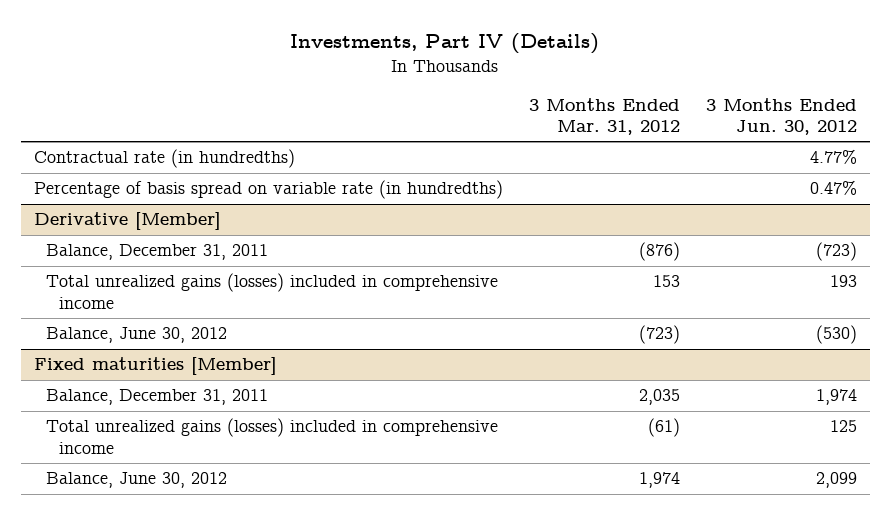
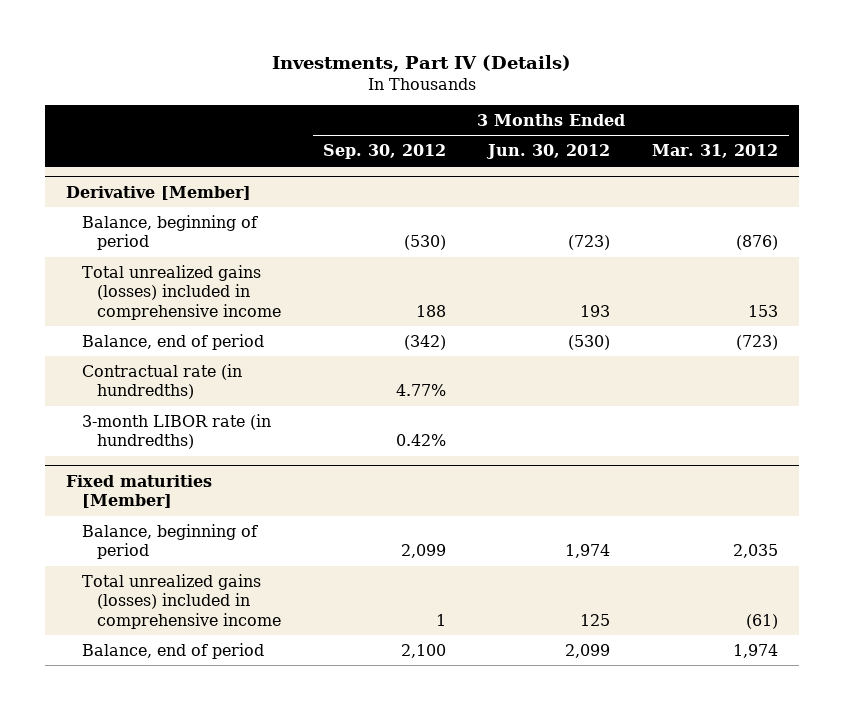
- | 3 Months Ended Mar. 31, 2012 | 3 Months Ended Jun. 30, 2012
+ | 3 Months Ended Sep. 30, 2012 | 3 Months Ended Jun. 30, 2012 | 3 Months Ended Mar. 31, 2012
- Contractual rate (in hundredths) | | 4.77%
- Percentage of basis spread on variable rate (in hundredths) | | 0.47%
@ Derivative [Member]
- Balance, December 31, 2011 | (876) | (723)
+ Balance, beginning of period | (530) | (723) | (876)
- Balance, June 30, 2012 | (723) | (530)
+ Balance, end of period | (342) | (530) | (723)
+ Contractual rate (in hundredths) | 4.77% | |
+ 3-month LIBOR rate (in hundredths) | 0.42% | |
@ Fixed maturities [Member]
- Balance, December 31, 2011 | 2,035 | 1,974
+ Balance, beginning of period | 2,099 | 1,974 | 2,035
- Balance, June 30, 2012 | 1,974 | 2,099
+ Balance, end of period | 2,100 | 2,099 | 1,974

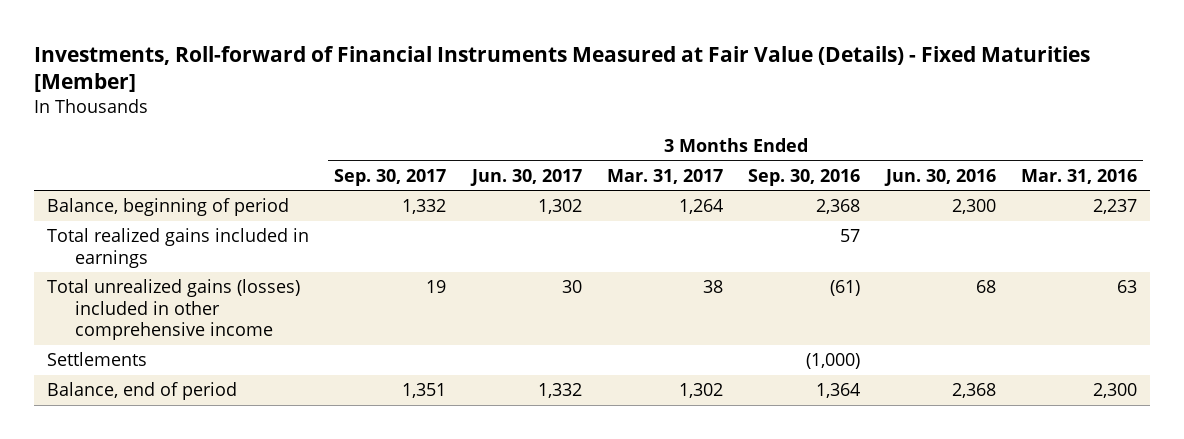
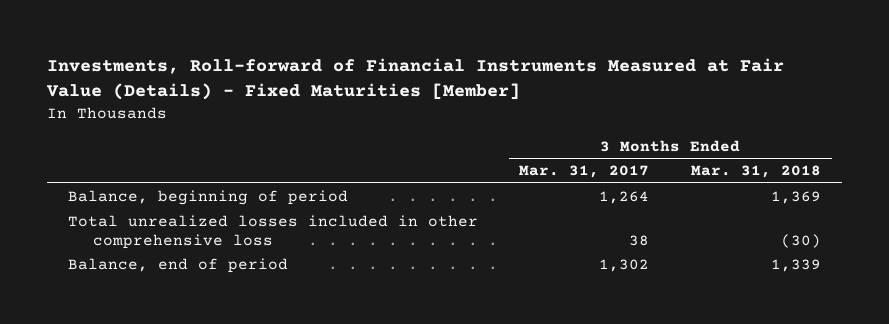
- | 3 Months Ended Sep. 30, 2017 | 3 Months Ended Jun. 30, 2017 | 3 Months Ended Mar. 31, 2017 | 3 Months Ended Sep. 30, 2016 | 3 Months Ended Jun. 30, 2016 | 3 Months Ended Mar. 31, 2016
+ | 3 Months Ended Mar. 31, 2017 | 3 Months Ended Mar. 31, 2018
- Total realized gains included in earnings | | | | 57 | |
- Total unrealized gains (losses) included in other comprehensive income | 19 | 30 | 38 | (61) | 68 | 63
- Settlements | | | | (1,000) | |
+ Total unrealized losses included in other comprehensive loss | 38 | (30)

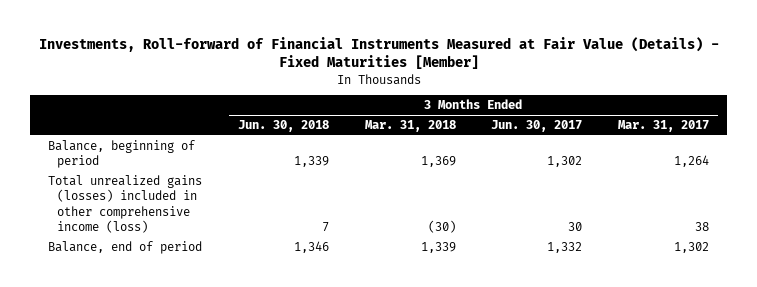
- | 3 Months Ended Mar. 31, 2017 | 3 Months Ended Mar. 31, 2018
+ | 3 Months Ended Jun. 30, 2018 | 3 Months Ended Mar. 31, 2018 | 3 Months Ended Jun. 30, 2017 | 3 Months Ended Mar. 31, 2017
- Total unrealized losses included in other comprehensive loss | 38 | (30)
+ Total unrealized gains (losses) included in other comprehensive income (loss) | 7 | (30) | 30 | 38

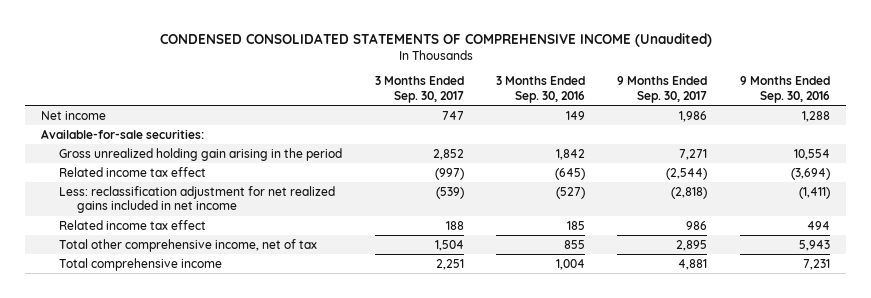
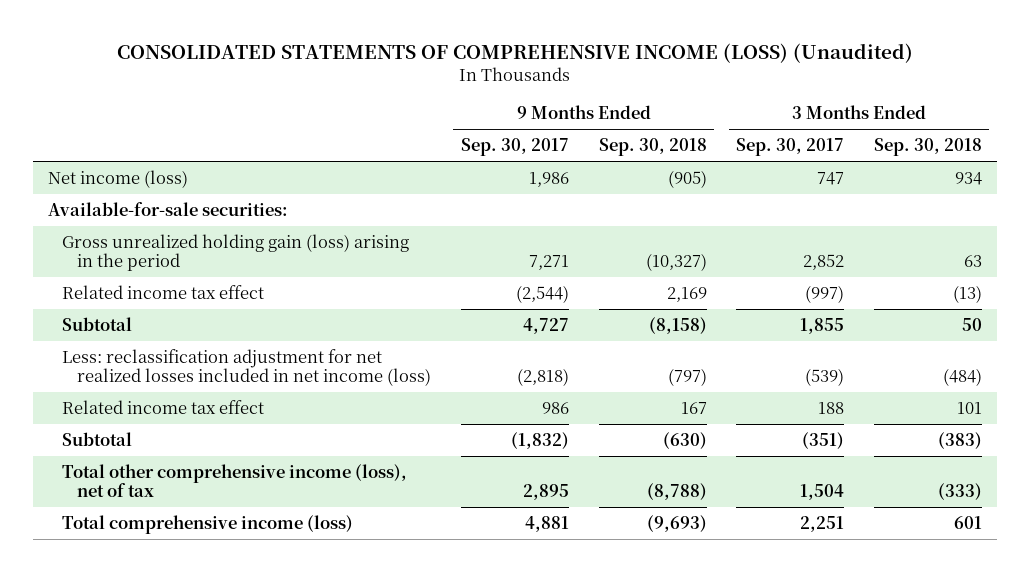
- CONDENSED CONSOLIDATED STATEMENTS OF COMPREHENSIVE INCOME (Unaudited)
+ CONSOLIDATED STATEMENTS OF COMPREHENSIVE INCOME (LOSS) (Unaudited)
- | 3 Months Ended Sep. 30, 2017 | 3 Months Ended Sep. 30, 2016 | 9 Months Ended Sep. 30, 2017 | 9 Months Ended Sep. 30, 2016
+ | 9 Months Ended Sep. 30, 2017 | 9 Months Ended Sep. 30, 2018 | 3 Months Ended Sep. 30, 2017 | 3 Months Ended Sep. 30, 2018
- Net income | 747 | 149 | 1,986 | 1,288
+ Net income (loss) | 1,986 | (905) | 747 | 934
- Gross unrealized holding gain arising in the period | 2,852 | 1,842 | 7,271 | 10,554
+ Gross unrealized holding gain (loss) arising in the period | 7,271 | (10,327) | 2,852 | 63
- Less: reclassification adjustment for net realized gains included in net income | (539) | (527) | (2,818) | (1,411)
+ Subtotal | 4,727 | (8,158) | 1,855 | 50
+ Less: reclassification adjustment for net realized losses included in net income (loss) | (2,818) | (797) | (539) | (484)
- Total other comprehensive income, net of tax | 1,504 | 855 | 2,895 | 5,943
- Total comprehensive income | 2,251 | 1,004 | 4,881 | 7,231
+ Subtotal | (1,832) | (630) | (351) | (383)
+ Total other comprehensive income (loss), net of tax | 2,895 | (8,788) | 1,504 | (333)
+ Total comprehensive income (loss) | 4,881 | (9,693) | 2,251 | 601

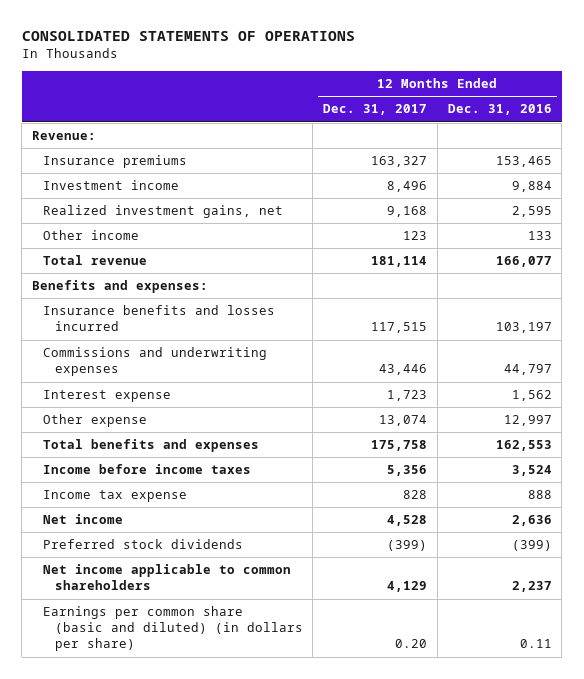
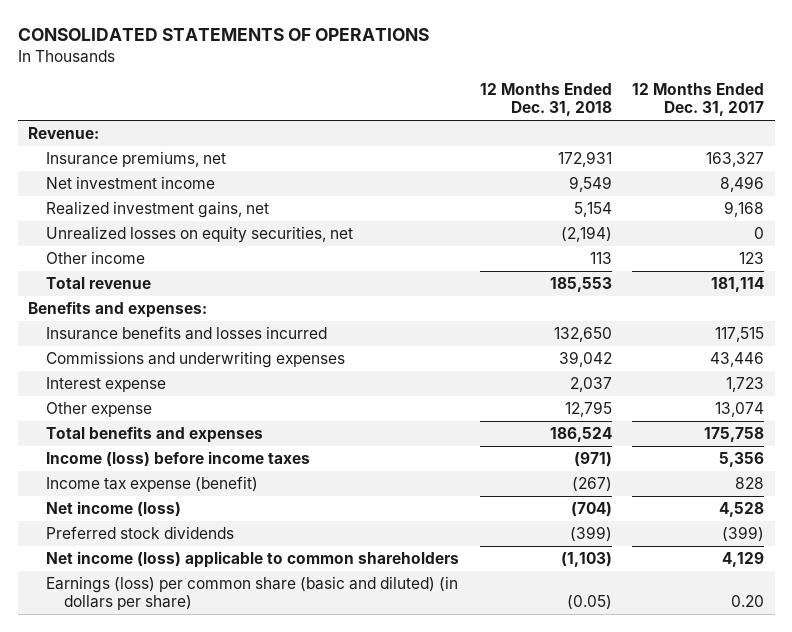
- | 12 Months Ended Dec. 31, 2017 | 12 Months Ended Dec. 31, 2016
+ | 12 Months Ended Dec. 31, 2018 | 12 Months Ended Dec. 31, 2017
- Insurance premiums | 163,327 | 153,465
- Investment income | 8,496 | 9,884
+ Insurance premiums, net | 172,931 | 163,327
+ Net investment income | 9,549 | 8,496
+ Unrealized losses on equity securities, net | (2,194) | 0
- Income before income taxes | 5,356 | 3,524
- Income tax expense | 828 | 888
- Net income | 4,528 | 2,636
+ Income (loss) before income taxes | (971) | 5,356
+ Income tax expense (benefit) | (267) | 828
+ Net income (loss) | (704) | 4,528
- Net income applicable to common shareholders | 4,129 | 2,237
- Earnings per common share (basic and diluted) (in dollars per share) | 0.20 | 0.11
+ Net income (loss) applicable to common shareholders | (1,103) | 4,129
+ Earnings (loss) per common share (basic and diluted) (in dollars per share) | (0.05) | 0.20

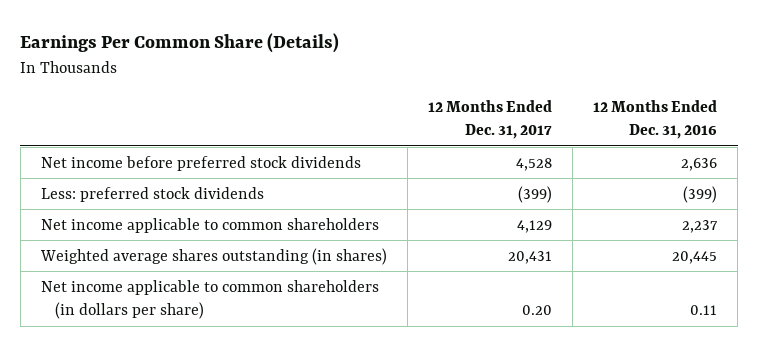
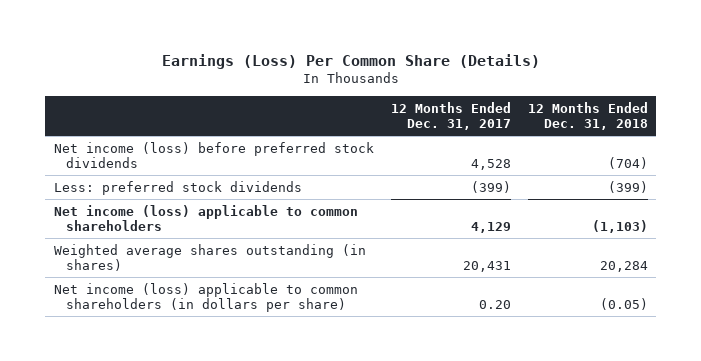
- Earnings Per Common Share (Details)
+ Earnings (Loss) Per Common Share (Details)
- | 12 Months Ended Dec. 31, 2017 | 12 Months Ended Dec. 31, 2016
+ | 12 Months Ended Dec. 31, 2017 | 12 Months Ended Dec. 31, 2018
- Net income before preferred stock dividends | 4,528 | 2,636
+ Net income (loss) before preferred stock dividends | 4,528 | (704)
- Net income applicable to common shareholders | 4,129 | 2,237
+ Net income (loss) applicable to common shareholders | 4,129 | (1,103)
- Net income applicable to common shareholders (in dollars per share) | 0.20 | 0.11
+ Net income (loss) applicable to common shareholders (in dollars per share) | 0.20 | (0.05)

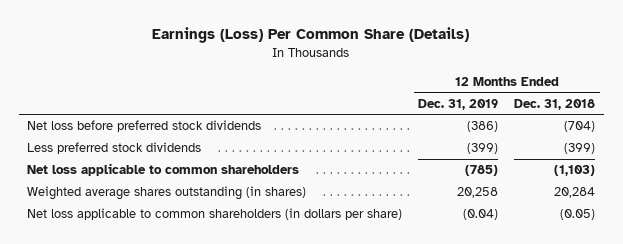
- | 12 Months Ended Dec. 31, 2017 | 12 Months Ended Dec. 31, 2018
+ | 12 Months Ended Dec. 31, 2019 | 12 Months Ended Dec. 31, 2018
- Net income (loss) before preferred stock dividends | 4,528 | (704)
- Less: preferred stock dividends | (399) | (399)
- Net income (loss) applicable to common shareholders | 4,129 | (1,103)
+ Net loss before preferred stock dividends | (386) | (704)
+ Less preferred stock dividends | (399) | (399)
+ Net loss applicable to common shareholders | (785) | (1,103)
- Net income (loss) applicable to common shareholders (in dollars per share) | 0.20 | (0.05)
+ Net loss applicable to common shareholders (in dollars per share) | (0.04) | (0.05)

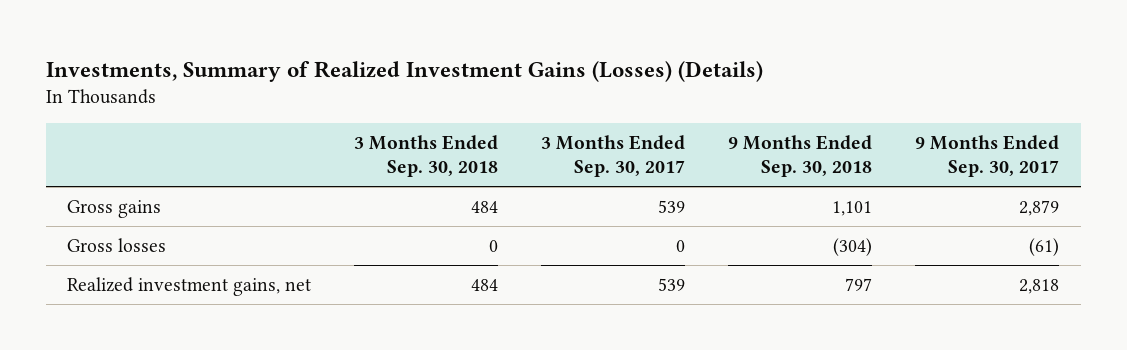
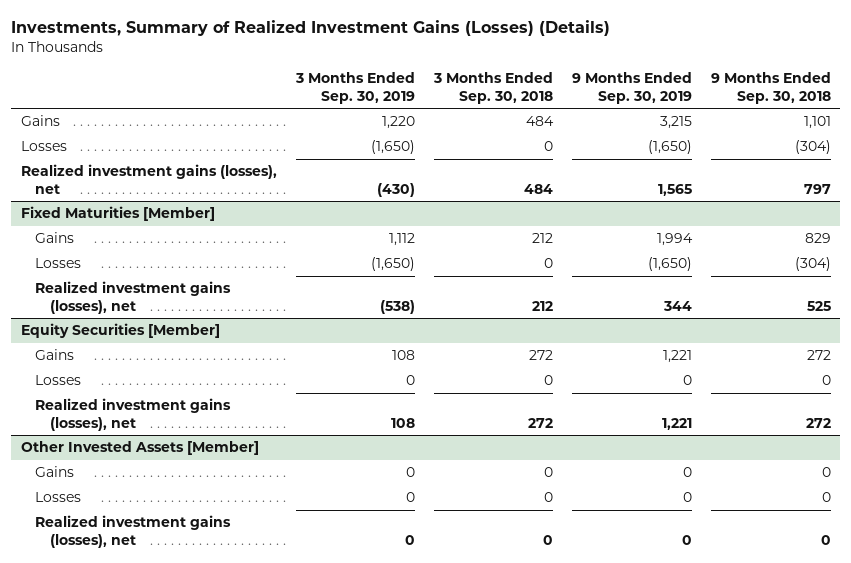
- | 3 Months Ended Sep. 30, 2018 | 3 Months Ended Sep. 30, 2017 | 9 Months Ended Sep. 30, 2018 | 9 Months Ended Sep. 30, 2017
+ | 3 Months Ended Sep. 30, 2019 | 3 Months Ended Sep. 30, 2018 | 9 Months Ended Sep. 30, 2019 | 9 Months Ended Sep. 30, 2018
- Gross gains | 484 | 539 | 1,101 | 2,879
- Gross losses | 0 | 0 | (304) | (61)
- Realized investment gains, net | 484 | 539 | 797 | 2,818
+ Gains | 1,220 | 484 | 3,215 | 1,101
+ Losses | (1,650) | 0 | (1,650) | (304)
+ Realized investment gains (losses), net | (430) | 484 | 1,565 | 797
+ Fixed Maturities [Member]
+ Gains | 1,112 | 212 | 1,994 | 829
+ Losses | (1,650) | 0 | (1,650) | (304)
+ Realized investment gains (losses), net | (538) | 212 | 344 | 525
+ Equity Securities [Member]
+ Gains | 108 | 272 | 1,221 | 272
+ Losses | 0 | 0 | 0 | 0
+ Realized investment gains (losses), net | 108 | 272 | 1,221 | 272
+ Other Invested Assets [Member]
+ Gains | 0 | 0 | 0 | 0
+ Losses | 0 | 0 | 0 | 0
+ Realized investment gains (losses), net | 0 | 0 | 0 | 0

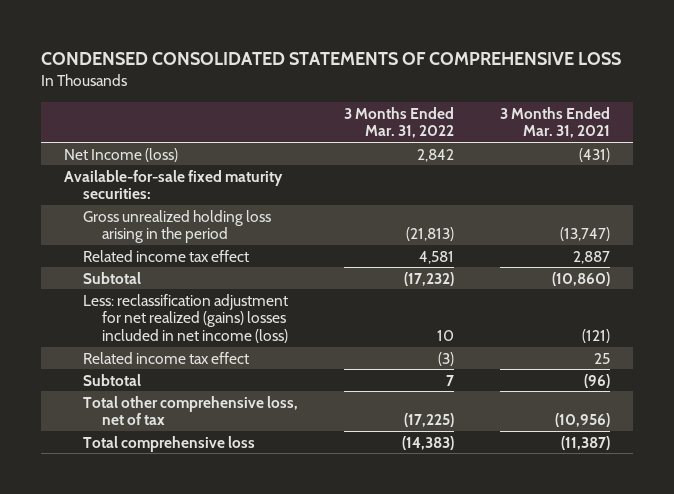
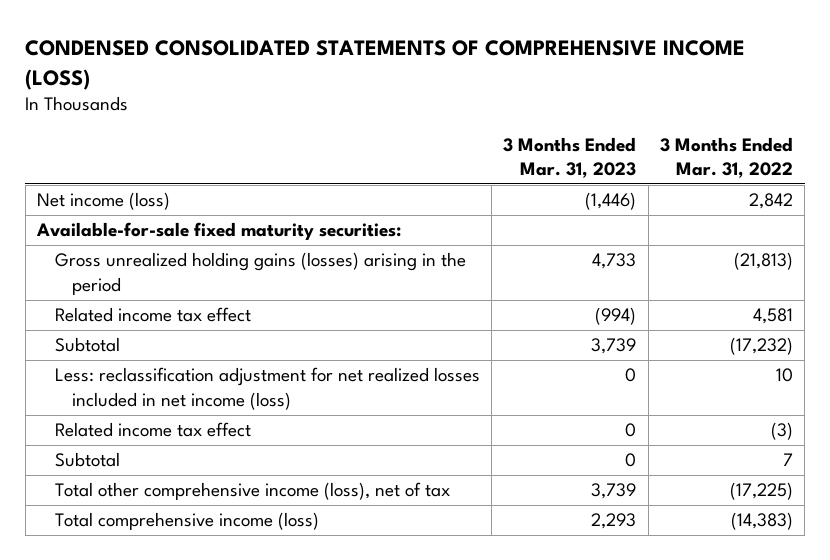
- CONDENSED CONSOLIDATED STATEMENTS OF COMPREHENSIVE LOSS
+ CONDENSED CONSOLIDATED STATEMENTS OF COMPREHENSIVE INCOME (LOSS)
- | 3 Months Ended Mar. 31, 2022 | 3 Months Ended Mar. 31, 2021
+ | 3 Months Ended Mar. 31, 2023 | 3 Months Ended Mar. 31, 2022
- Net Income (loss) | 2,842 | (431)
+ Net income (loss) | (1,446) | 2,842
- Gross unrealized holding loss arising in the period | (21,813) | (13,747)
+ Gross unrealized holding gains (losses) arising in the period | 4,733 | (21,813)
- Less: reclassification adjustment for net realized (gains) losses included in net income (loss) | 10 | (121)
+ Less: reclassification adjustment for net realized losses included in net income (loss) | 0 | 10
- Total other comprehensive loss, net of tax | (17,225) | (10,956)
- Total comprehensive loss | (14,383) | (11,387)
+ Total other comprehensive income (loss), net of tax | 3,739 | (17,225)
+ Total comprehensive income (loss) | 2,293 | (14,383)

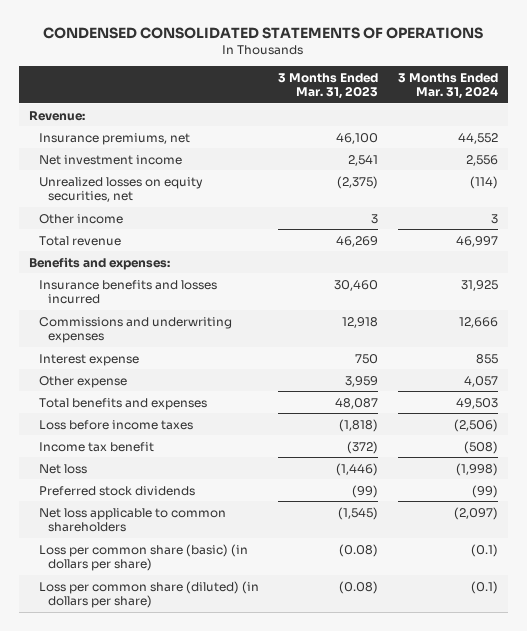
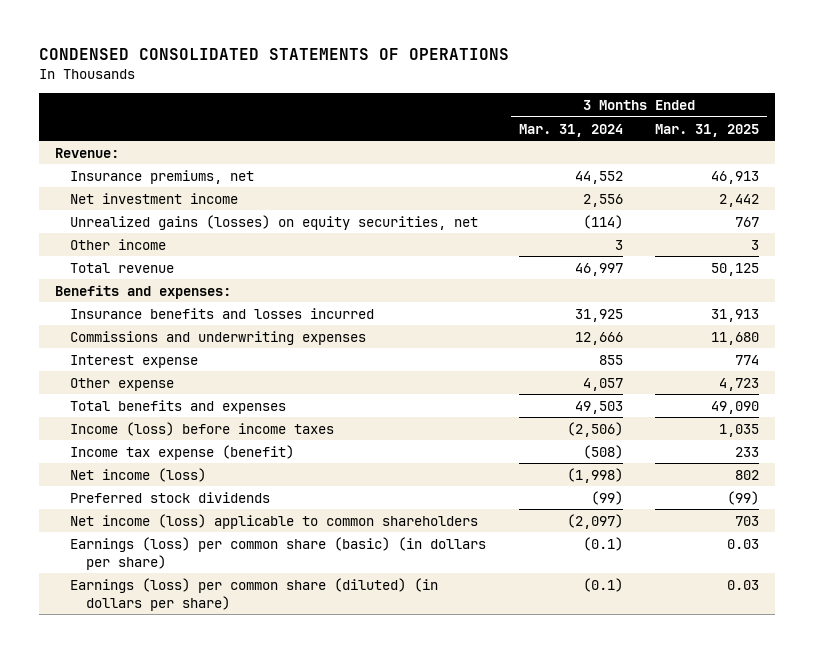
- | 3 Months Ended Mar. 31, 2023 | 3 Months Ended Mar. 31, 2024
+ | 3 Months Ended Mar. 31, 2024 | 3 Months Ended Mar. 31, 2025
- Unrealized losses on equity securities, net | (2,375) | (114)
+ Unrealized gains (losses) on equity securities, net | (114) | 767
- Loss before income taxes | (1,818) | (2,506)
- Income tax benefit | (372) | (508)
- Net loss | (1,446) | (1,998)
+ Income (loss) before income taxes | (2,506) | 1,035
+ Income tax expense (benefit) | (508) | 233
+ Net income (loss) | (1,998) | 802
- Net loss applicable to common shareholders | (1,545) | (2,097)
- Loss per common share (basic) (in dollars per share) | (0.08) | (0.1)
- Loss per common share (diluted) (in dollars per share) | (0.08) | (0.1)
+ Net income (loss) applicable to common shareholders | (2,097) | 703
+ Earnings (loss) per common share (basic) (in dollars per share) | (0.1) | 0.03
+ Earnings (loss) per common share (diluted) (in dollars per share) | (0.1) | 0.03

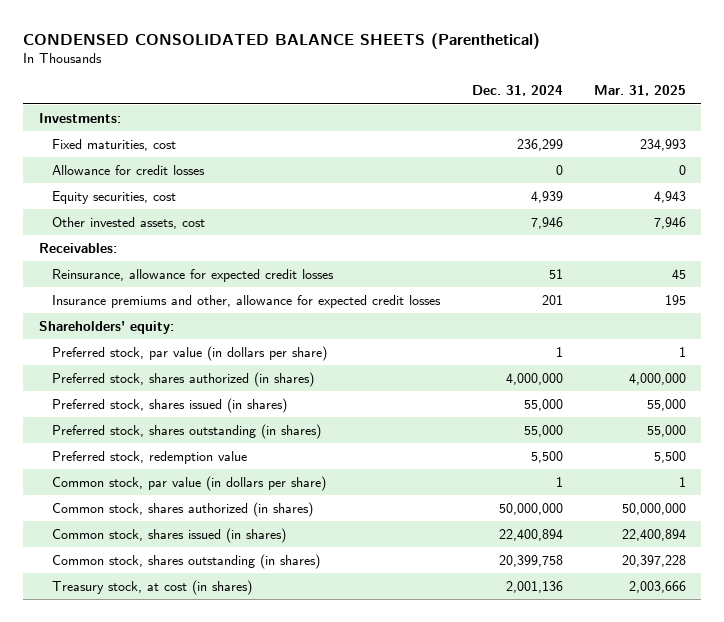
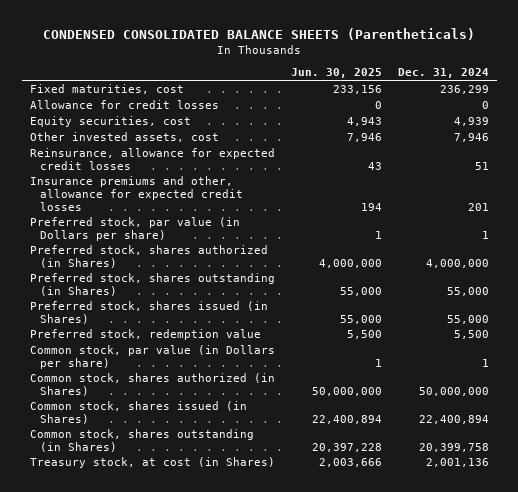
- CONDENSED CONSOLIDATED BALANCE SHEETS (Parenthetical)
+ CONDENSED CONSOLIDATED BALANCE SHEETS (Parentheticals)
- | Dec. 31, 2024 | Mar. 31, 2025
+ | Jun. 30, 2025 | Dec. 31, 2024
- Investments:
- Receivables:
- Shareholders' equity:
- Preferred stock, par value (in dollars per share) | 1 | 1
- Preferred stock, shares authorized (in shares) | 4,000,000 | 4,000,000
- Preferred stock, shares issued (in shares) | 55,000 | 55,000
- Preferred stock, shares outstanding (in shares) | 55,000 | 55,000
+ Preferred stock, par value (in Dollars per share) | 1 | 1
+ Preferred stock, shares authorized (in Shares) | 4,000,000 | 4,000,000
+ Preferred stock, shares outstanding (in Shares) | 55,000 | 55,000
+ Preferred stock, shares issued (in Shares) | 55,000 | 55,000
- Common stock, par value (in dollars per share) | 1 | 1
- Common stock, shares authorized (in shares) | 50,000,000 | 50,000,000
- Common stock, shares issued (in shares) | 22,400,894 | 22,400,894
- Common stock, shares outstanding (in shares) | 20,399,758 | 20,397,228
- Treasury stock, at cost (in shares) | 2,001,136 | 2,003,666
+ Common stock, par value (in Dollars per share) | 1 | 1
+ Common stock, shares authorized (in Shares) | 50,000,000 | 50,000,000
+ Common stock, shares issued (in Shares) | 22,400,894 | 22,400,894
+ Common stock, shares outstanding (in Shares) | 20,397,228 | 20,399,758
+ Treasury stock, at cost (in Shares) | 2,003,666 | 2,001,136

